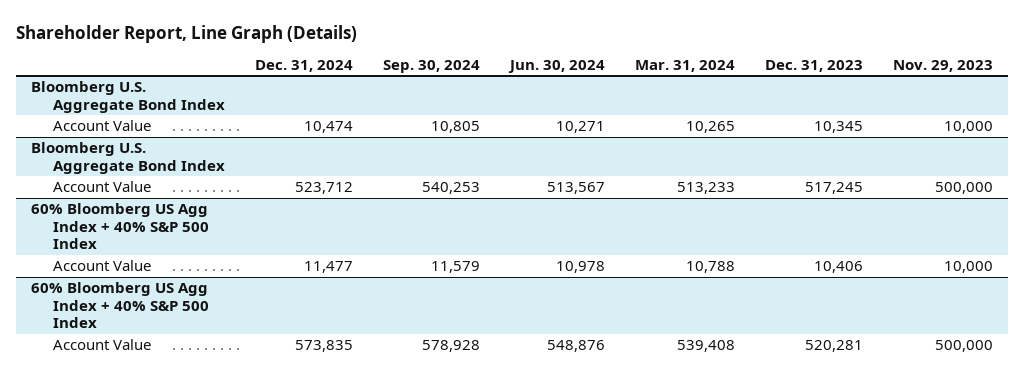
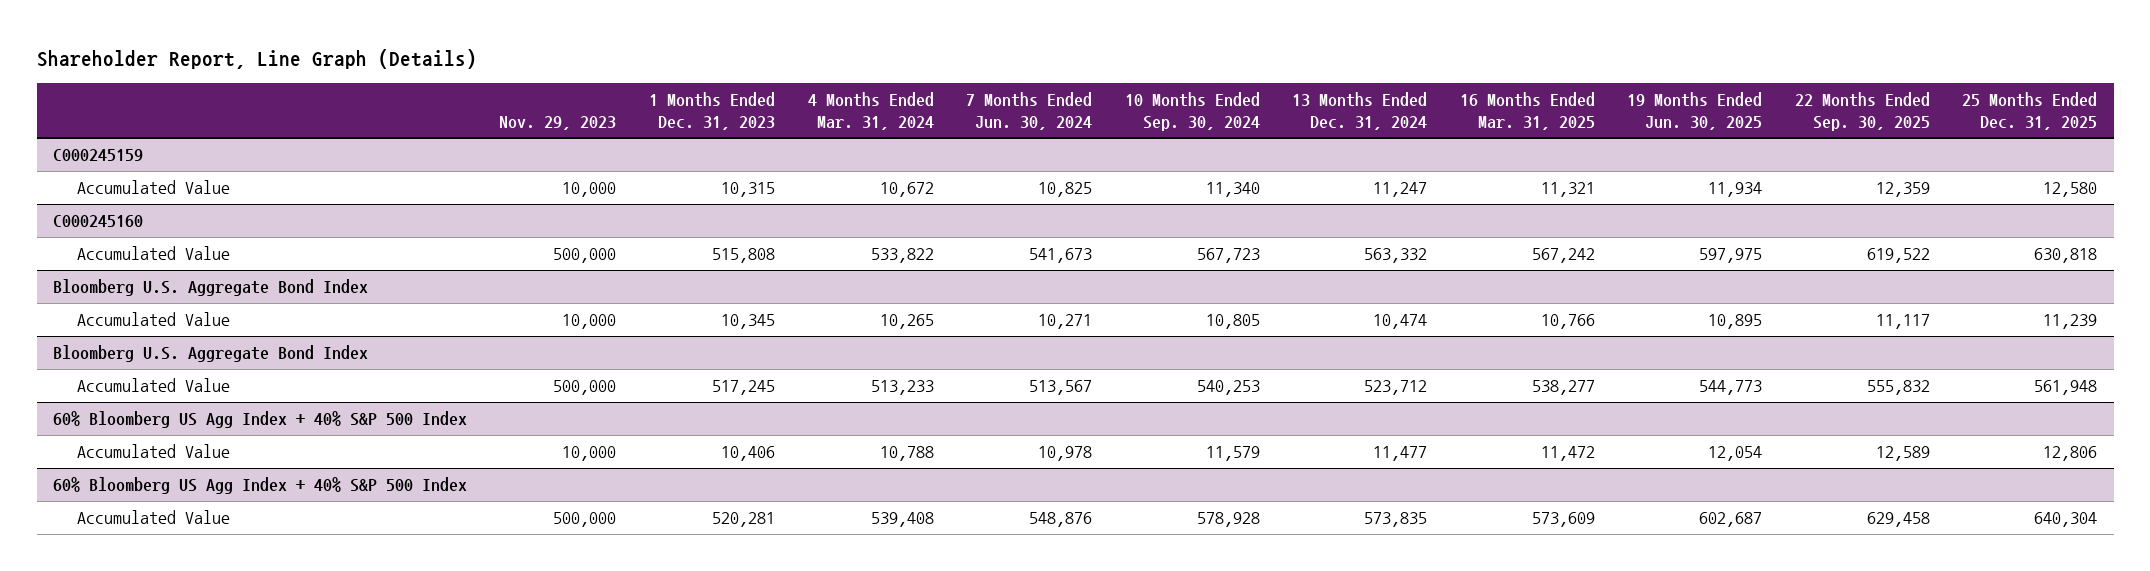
- | Dec. 31, 2024 | Sep. 30, 2024 | Jun. 30, 2024 | Mar. 31, 2024 | Dec. 31, 2023 | Nov. 29, 2023
+ | Nov. 29, 2023 | 1 Months Ended Dec. 31, 2023 | 4 Months Ended Mar. 31, 2024 | 7 Months Ended Jun. 30, 2024 | 10 Months Ended Sep. 30, 2024 | 13 Months Ended Dec. 31, 2024 | 16 Months Ended Mar. 31, 2025 | 19 Months Ended Jun. 30, 2025 | 22 Months Ended Sep. 30, 2025 | 25 Months Ended Dec. 31, 2025
+ C000245159
+ Accumulated Value | 10,000 | 10,315 | 10,672 | 10,825 | 11,340 | 11,247 | 11,321 | 11,934 | 12,359 | 12,580
+ C000245160
+ Accumulated Value | 500,000 | 515,808 | 533,822 | 541,673 | 567,723 | 563,332 | 567,242 | 597,975 | 619,522 | 630,818
@ Bloomberg U.S. Aggregate Bond Index
- Account Value | 10,474 | 10,805 | 10,271 | 10,265 | 10,345 | 10,000
+ Accumulated Value | 10,000 | 10,345 | 10,265 | 10,271 | 10,805 | 10,474 | 10,766 | 10,895 | 11,117 | 11,239
- Account Value | 523,712 | 540,253 | 513,567 | 513,233 | 517,245 | 500,000
+ Accumulated Value | 500,000 | 517,245 | 513,233 | 513,567 | 540,253 | 523,712 | 538,277 | 544,773 | 555,832 | 561,948
@ 60% Bloomberg US Agg Index + 40% S&P 500 Index
- Account Value | 11,477 | 11,579 | 10,978 | 10,788 | 10,406 | 10,000
+ Accumulated Value | 10,000 | 10,406 | 10,788 | 10,978 | 11,579 | 11,477 | 11,472 | 12,054 | 12,589 | 12,806
- Account Value | 573,835 | 578,928 | 548,876 | 539,408 | 520,281 | 500,000
+ Accumulated Value | 500,000 | 520,281 | 539,408 | 548,876 | 578,928 | 573,835 | 573,609 | 602,687 | 629,458 | 640,304

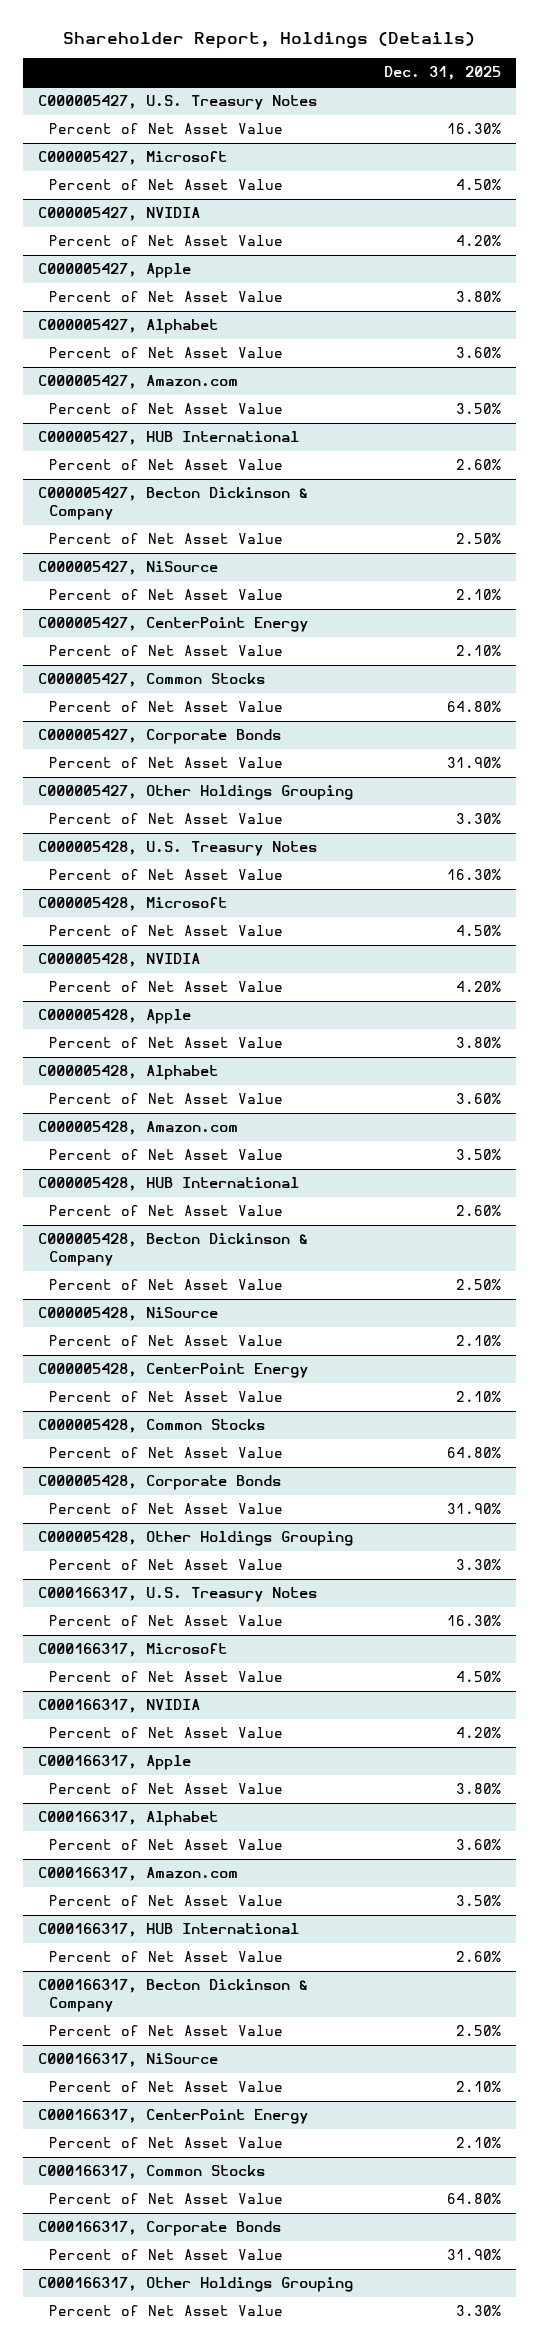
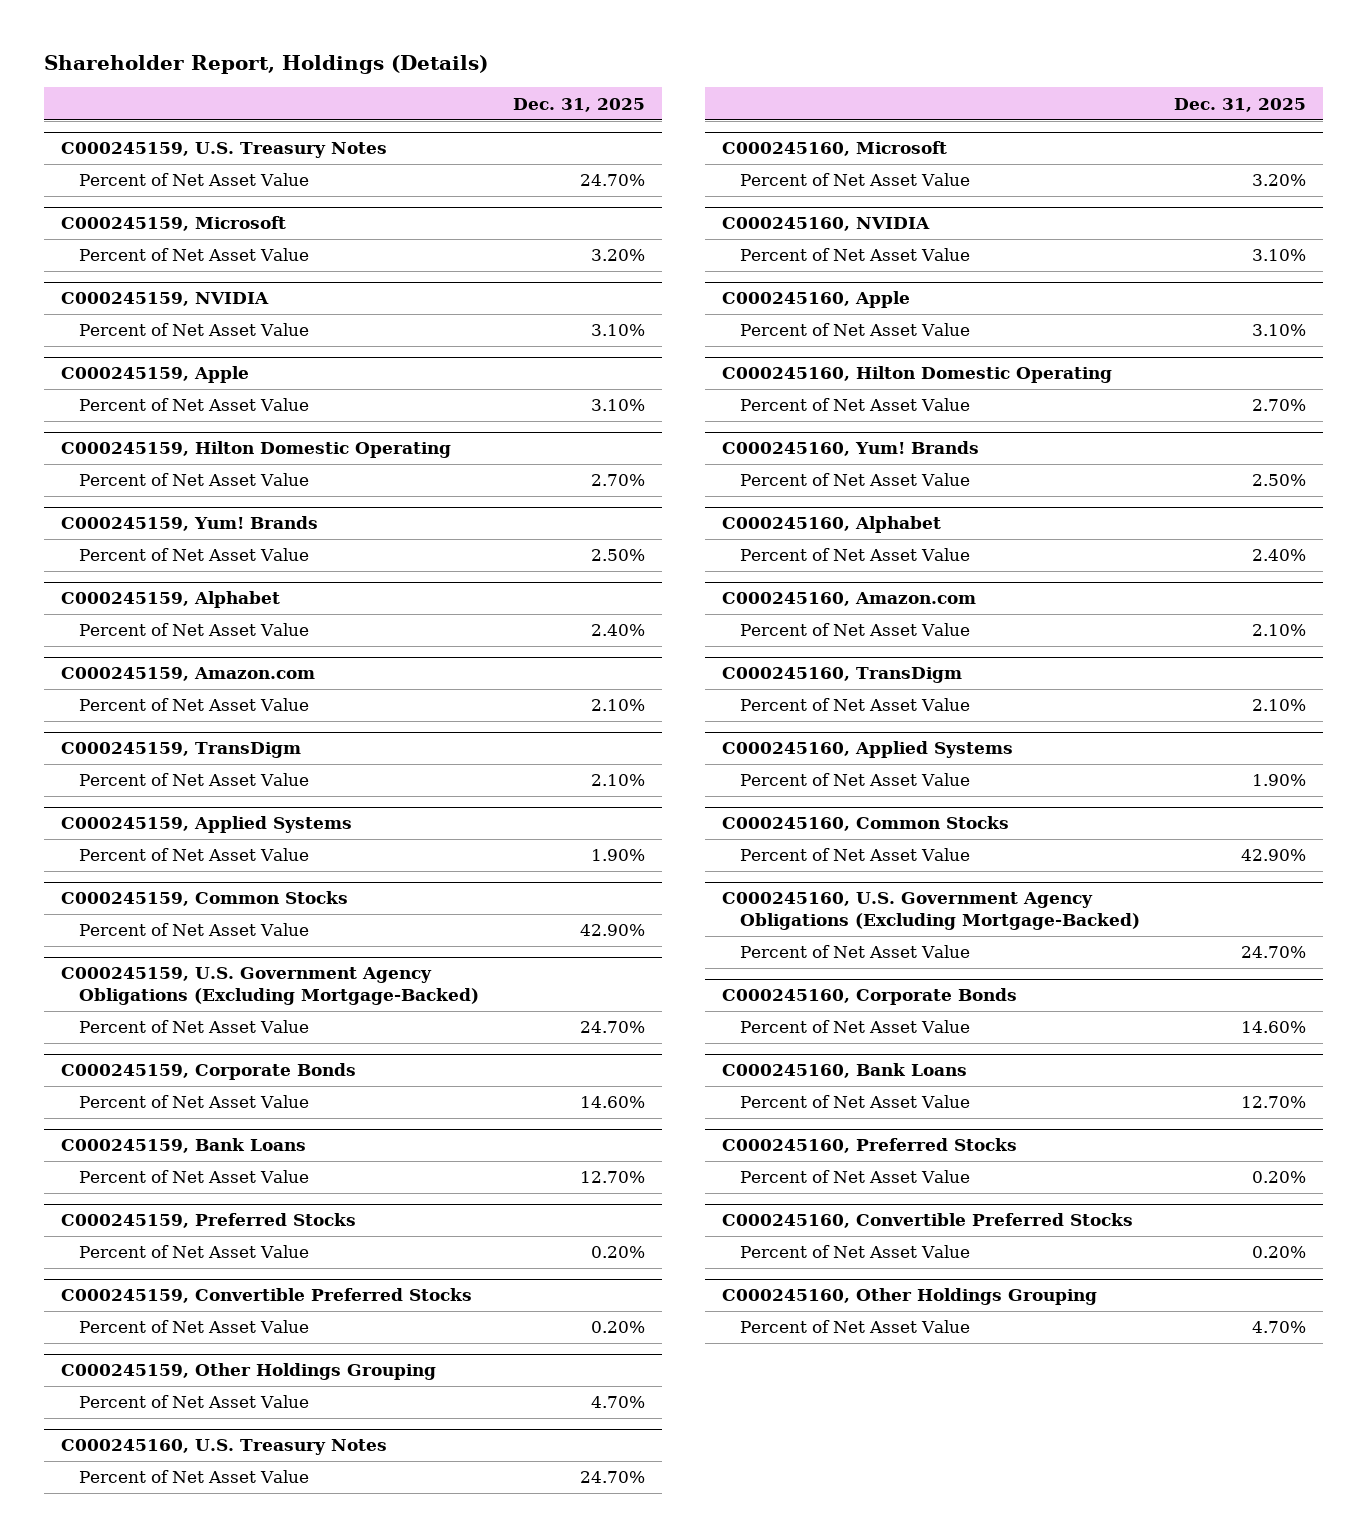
- C000005427, U.S. Treasury Notes
- Percent of Net Asset Value | 16.30%
- C000005427, Microsoft
- Percent of Net Asset Value | 4.50%
- C000005427, NVIDIA
- Percent of Net Asset Value | 4.20%
- C000005427, Apple
- Percent of Net Asset Value | 3.80%
- C000005427, Alphabet
- Percent of Net Asset Value | 3.60%
- C000005427, Amazon.com
- Percent of Net Asset Value | 3.50%
- C000005427, HUB International
- Percent of Net Asset Value | 2.60%
- C000005427, Becton Dickinson & Company
- Percent of Net Asset Value | 2.50%
- C000005427, NiSource
- Percent of Net Asset Value | 2.10%
- C000005427, CenterPoint Energy
- Percent of Net Asset Value | 2.10%
- C000005427, Common Stocks
- Percent of Net Asset Value | 64.80%
- C000005427, Corporate Bonds
- Percent of Net Asset Value | 31.90%
- C000005427, Other Holdings Grouping
- Percent of Net Asset Value | 3.30%
- C000005428, U.S. Treasury Notes
- Percent of Net Asset Value | 16.30%
- C000005428, Microsoft
- Percent of Net Asset Value | 4.50%
- C000005428, NVIDIA
- Percent of Net Asset Value | 4.20%
- C000005428, Apple
- Percent of Net Asset Value | 3.80%
- C000005428, Alphabet
- Percent of Net Asset Value | 3.60%
- C000005428, Amazon.com
- Percent of Net Asset Value | 3.50%
- C000005428, HUB International
- Percent of Net Asset Value | 2.60%
- C000005428, Becton Dickinson & Company
+ C000245159, U.S. Treasury Notes
+ Percent of Net Asset Value | 24.70%
+ C000245159, Microsoft
+ Percent of Net Asset Value | 3.20%
+ C000245159, NVIDIA
+ Percent of Net Asset Value | 3.10%
+ C000245159, Apple
+ Percent of Net Asset Value | 3.10%
+ C000245159, Hilton Domestic Operating
+ Percent of Net Asset Value | 2.70%
+ C000245159, Yum! Brands
- C000005428, NiSource
+ C000245159, Alphabet
+ Percent of Net Asset Value | 2.40%
+ C000245159, Amazon.com
- C000005428, CenterPoint Energy
+ C000245159, TransDigm
- C000005428, Common Stocks
- Percent of Net Asset Value | 64.80%
- C000005428, Corporate Bonds
- Percent of Net Asset Value | 31.90%
- C000005428, Other Holdings Grouping
- Percent of Net Asset Value | 3.30%
- C000166317, U.S. Treasury Notes
- Percent of Net Asset Value | 16.30%
- C000166317, Microsoft
- Percent of Net Asset Value | 4.50%
- C000166317, NVIDIA
- Percent of Net Asset Value | 4.20%
- C000166317, Apple
- Percent of Net Asset Value | 3.80%
- C000166317, Alphabet
- Percent of Net Asset Value | 3.60%
- C000166317, Amazon.com
- Percent of Net Asset Value | 3.50%
- C000166317, HUB International
- Percent of Net Asset Value | 2.60%
- C000166317, Becton Dickinson & Company
+ C000245159, Applied Systems
+ Percent of Net Asset Value | 1.90%
+ C000245159, Common Stocks
+ Percent of Net Asset Value | 42.90%
+ C000245159, U.S. Government Agency Obligations (Excluding Mortgage-Backed)
+ Percent of Net Asset Value | 24.70%
+ C000245159, Corporate Bonds
+ Percent of Net Asset Value | 14.60%
+ C000245159, Bank Loans
+ Percent of Net Asset Value | 12.70%
+ C000245159, Preferred Stocks
+ Percent of Net Asset Value | 0.20%
+ C000245159, Convertible Preferred Stocks
+ Percent of Net Asset Value | 0.20%
+ C000245159, Other Holdings Grouping
+ Percent of Net Asset Value | 4.70%
+ C000245160, U.S. Treasury Notes
+ Percent of Net Asset Value | 24.70%
+ C000245160, Microsoft
+ Percent of Net Asset Value | 3.20%
+ C000245160, NVIDIA
+ Percent of Net Asset Value | 3.10%
+ C000245160, Apple
+ Percent of Net Asset Value | 3.10%
+ C000245160, Hilton Domestic Operating
+ Percent of Net Asset Value | 2.70%
+ C000245160, Yum! Brands
- C000166317, NiSource
+ C000245160, Alphabet
+ Percent of Net Asset Value | 2.40%
+ C000245160, Amazon.com
- C000166317, CenterPoint Energy
+ C000245160, TransDigm
- C000166317, Common Stocks
- Percent of Net Asset Value | 64.80%
- C000166317, Corporate Bonds
- Percent of Net Asset Value | 31.90%
- C000166317, Other Holdings Grouping
- Percent of Net Asset Value | 3.30%
+ C000245160, Applied Systems
+ Percent of Net Asset Value | 1.90%
+ C000245160, Common Stocks
+ Percent of Net Asset Value | 42.90%
+ C000245160, U.S. Government Agency Obligations (Excluding Mortgage-Backed)
+ Percent of Net Asset Value | 24.70%
+ C000245160, Corporate Bonds
+ Percent of Net Asset Value | 14.60%
+ C000245160, Bank Loans
+ Percent of Net Asset Value | 12.70%
+ C000245160, Preferred Stocks
+ Percent of Net Asset Value | 0.20%
+ C000245160, Convertible Preferred Stocks
+ Percent of Net Asset Value | 0.20%
+ C000245160, Other Holdings Grouping
+ Percent of Net Asset Value | 4.70%

